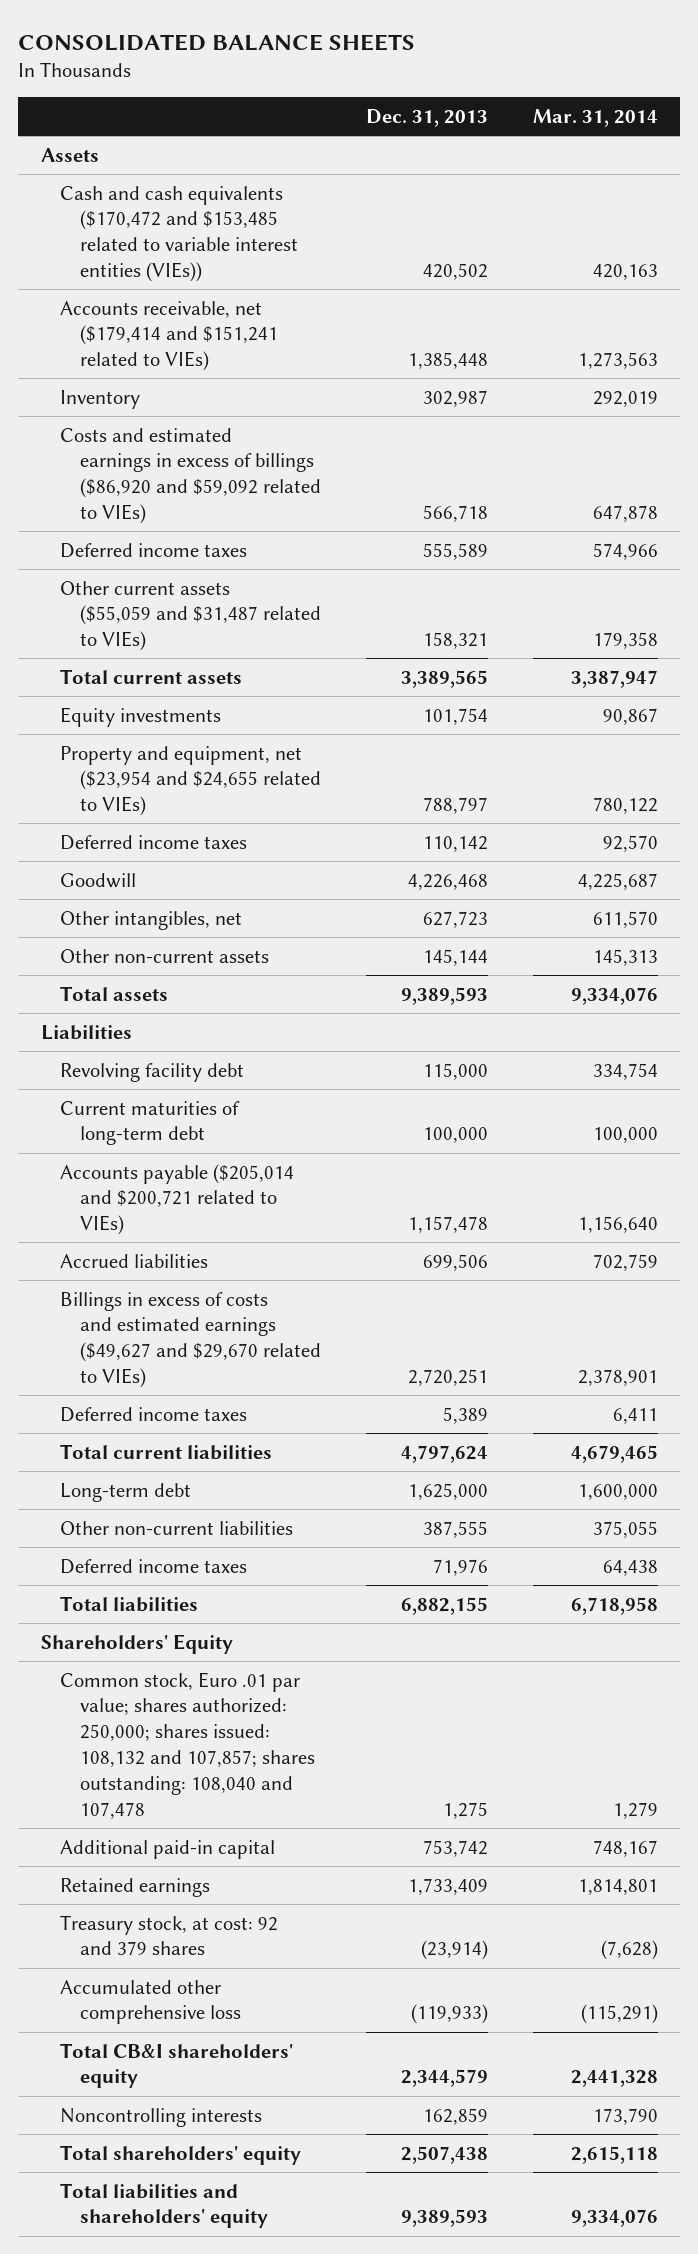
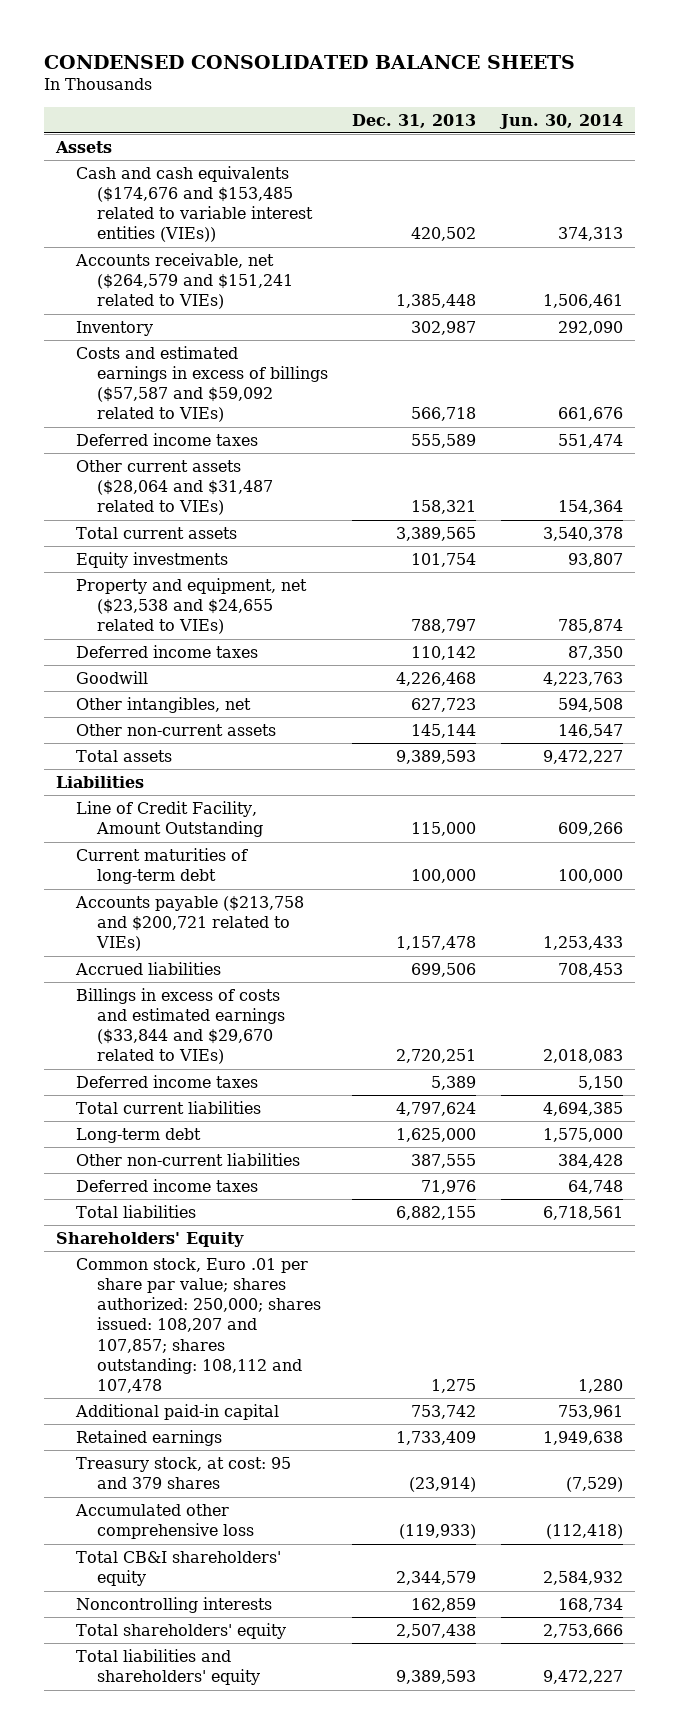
- CONSOLIDATED BALANCE SHEETS
+ CONDENSED CONSOLIDATED BALANCE SHEETS
- | Dec. 31, 2013 | Mar. 31, 2014
+ | Dec. 31, 2013 | Jun. 30, 2014
- Cash and cash equivalents ($170,472 and $153,485 related to variable interest entities (VIEs)) | 420,502 | 420,163
- Accounts receivable, net ($179,414 and $151,241 related to VIEs) | 1,385,448 | 1,273,563
+ Cash and cash equivalents ($174,676 and $153,485 related to variable interest entities (VIEs)) | 420,502 | 374,313
+ Accounts receivable, net ($264,579 and $151,241 related to VIEs) | 1,385,448 | 1,506,461
- Costs and estimated earnings in excess of billings ($86,920 and $59,092 related to VIEs) | 566,718 | 647,878
+ Costs and estimated earnings in excess of billings ($57,587 and $59,092 related to VIEs) | 566,718 | 661,676
- Other current assets ($55,059 and $31,487 related to VIEs) | 158,321 | 179,358
+ Other current assets ($28,064 and $31,487 related to VIEs) | 158,321 | 154,364
- Property and equipment, net ($23,954 and $24,655 related to VIEs) | 788,797 | 780,122
+ Property and equipment, net ($23,538 and $24,655 related to VIEs) | 788,797 | 785,874
- Revolving facility debt | 115,000 | 334,754
+ Line of Credit Facility, Amount Outstanding | 115,000 | 609,266
- Accounts payable ($205,014 and $200,721 related to VIEs) | 1,157,478 | 1,156,640
+ Accounts payable ($213,758 and $200,721 related to VIEs) | 1,157,478 | 1,253,433
- Billings in excess of costs and estimated earnings ($49,627 and $29,670 related to VIEs) | 2,720,251 | 2,378,901
+ Billings in excess of costs and estimated earnings ($33,844 and $29,670 related to VIEs) | 2,720,251 | 2,018,083
- Common stock, Euro .01 par value; shares authorized: 250,000; shares issued: 108,132 and 107,857; shares outstanding: 108,040 and 107,478 | 1,275 | 1,279
+ Common stock, Euro .01 per share par value; shares authorized: 250,000; shares issued: 108,207 and 107,857; shares outstanding: 108,112 and 107,478 | 1,275 | 1,280
- Treasury stock, at cost: 92 and 379 shares | (23,914) | (7,628)
+ Treasury stock, at cost: 95 and 379 shares | (23,914) | (7,529)

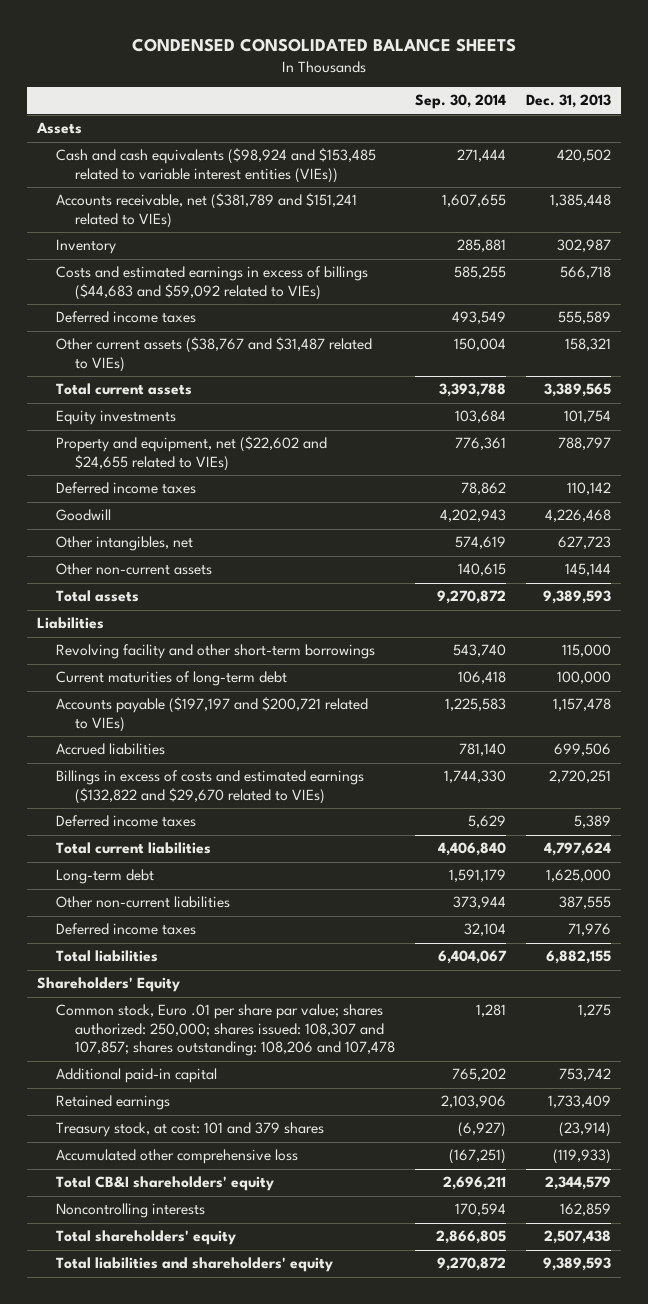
- | Dec. 31, 2013 | Jun. 30, 2014
+ | Sep. 30, 2014 | Dec. 31, 2013
- Cash and cash equivalents ($174,676 and $153,485 related to variable interest entities (VIEs)) | 420,502 | 374,313
- Accounts receivable, net ($264,579 and $151,241 related to VIEs) | 1,385,448 | 1,506,461
+ Cash and cash equivalents ($98,924 and $153,485 related to variable interest entities (VIEs)) | 271,444 | 420,502
+ Accounts receivable, net ($381,789 and $151,241 related to VIEs) | 1,607,655 | 1,385,448
- Costs and estimated earnings in excess of billings ($57,587 and $59,092 related to VIEs) | 566,718 | 661,676
+ Costs and estimated earnings in excess of billings ($44,683 and $59,092 related to VIEs) | 585,255 | 566,718
- Other current assets ($28,064 and $31,487 related to VIEs) | 158,321 | 154,364
+ Other current assets ($38,767 and $31,487 related to VIEs) | 150,004 | 158,321
- Property and equipment, net ($23,538 and $24,655 related to VIEs) | 788,797 | 785,874
+ Property and equipment, net ($22,602 and $24,655 related to VIEs) | 776,361 | 788,797
- Line of Credit Facility, Amount Outstanding | 115,000 | 609,266
+ Revolving facility and other short-term borrowings | 543,740 | 115,000
- Accounts payable ($213,758 and $200,721 related to VIEs) | 1,157,478 | 1,253,433
+ Accounts payable ($197,197 and $200,721 related to VIEs) | 1,225,583 | 1,157,478
- Billings in excess of costs and estimated earnings ($33,844 and $29,670 related to VIEs) | 2,720,251 | 2,018,083
+ Billings in excess of costs and estimated earnings ($132,822 and $29,670 related to VIEs) | 1,744,330 | 2,720,251
- Common stock, Euro .01 per share par value; shares authorized: 250,000; shares issued: 108,207 and 107,857; shares outstanding: 108,112 and 107,478 | 1,275 | 1,280
+ Common stock, Euro .01 per share par value; shares authorized: 250,000; shares issued: 108,307 and 107,857; shares outstanding: 108,206 and 107,478 | 1,281 | 1,275
- Treasury stock, at cost: 95 and 379 shares | (23,914) | (7,529)
+ Treasury stock, at cost: 101 and 379 shares | (6,927) | (23,914)

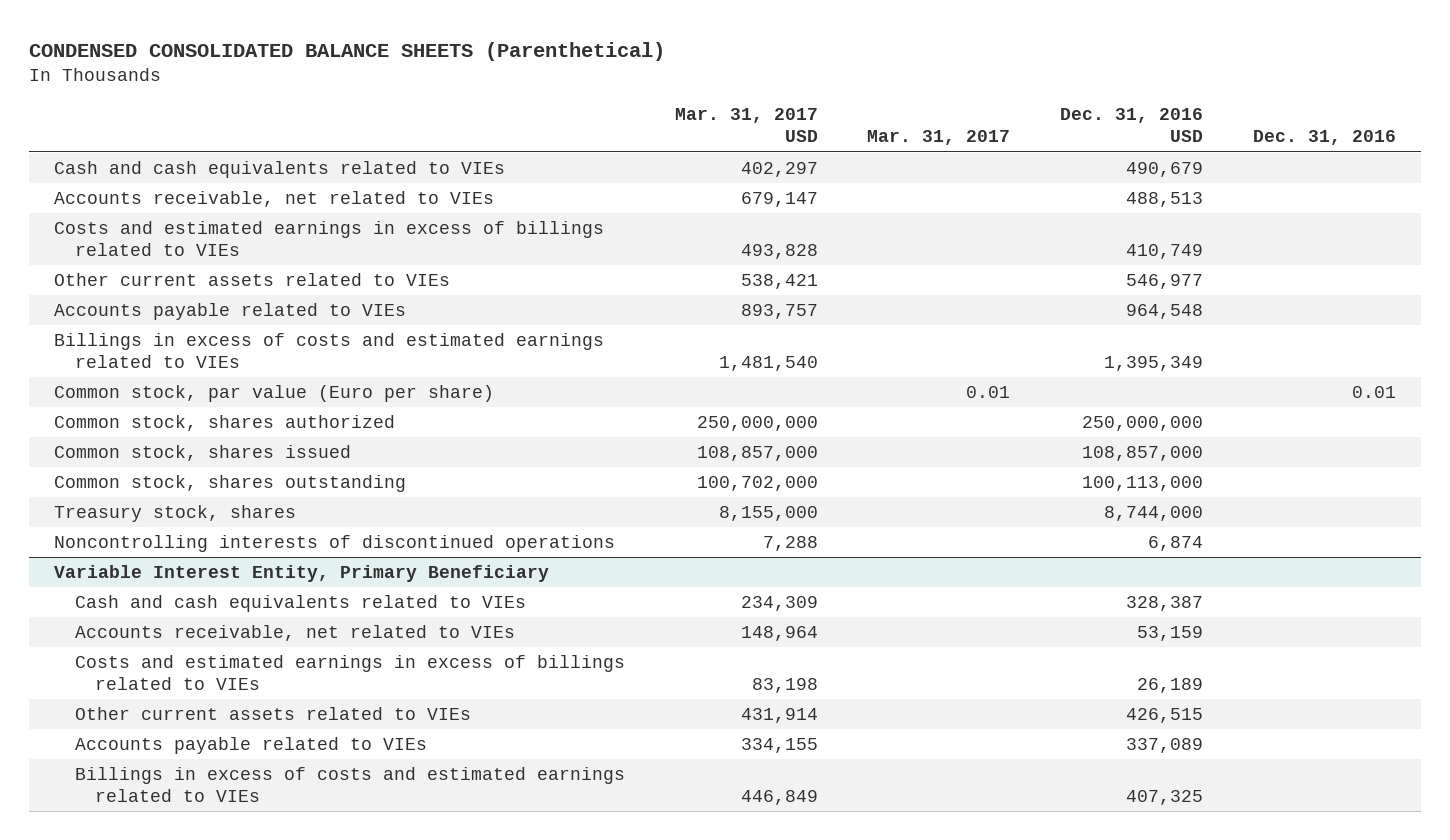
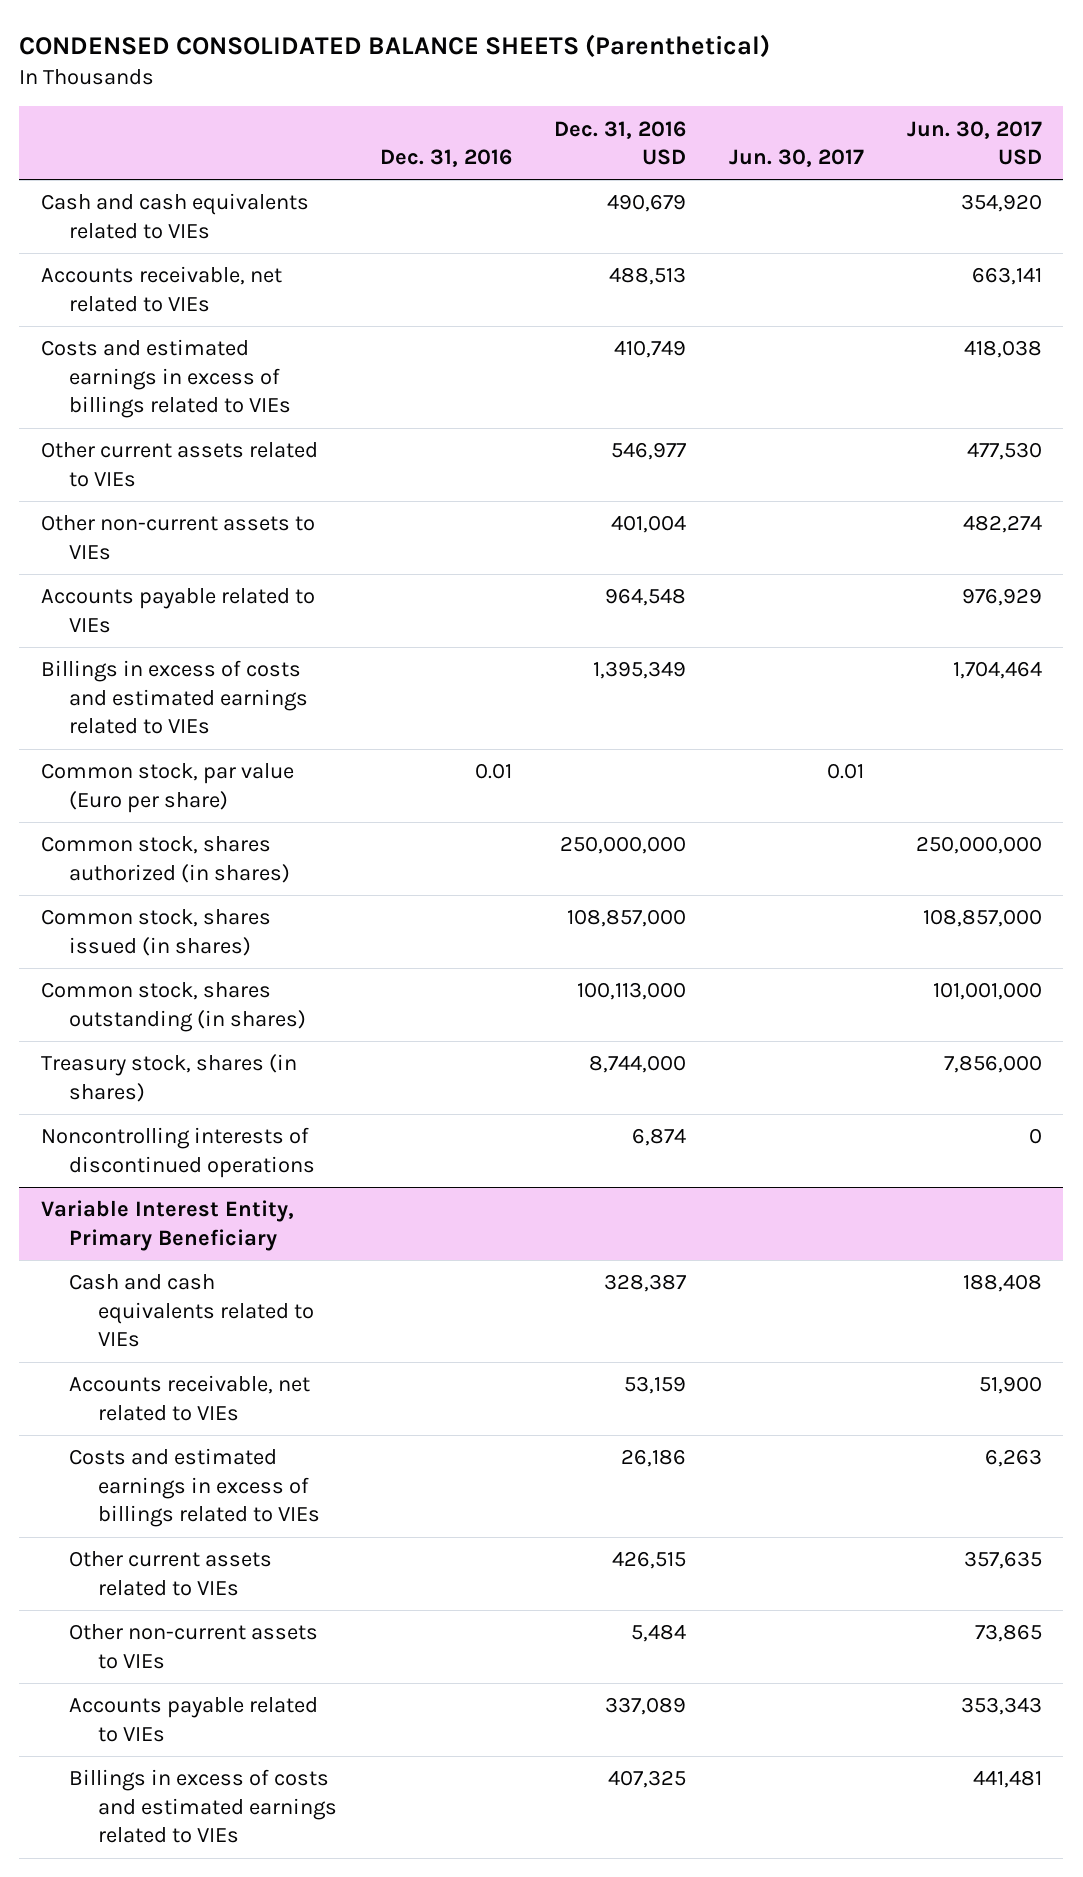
- | Mar. 31, 2017 USD | Mar. 31, 2017 | Dec. 31, 2016 USD | Dec. 31, 2016
+ | Dec. 31, 2016 | Dec. 31, 2016 USD | Jun. 30, 2017 | Jun. 30, 2017 USD
+ Other non-current assets to VIEs | | 401,004 | | 482,274
- Common stock, shares authorized | 250,000,000 | | 250,000,000 |
- Common stock, shares issued | 108,857,000 | | 108,857,000 |
- Common stock, shares outstanding | 100,702,000 | | 100,113,000 |
- Treasury stock, shares | 8,155,000 | | 8,744,000 |
+ Common stock, shares authorized (in shares) | | 250,000,000 | | 250,000,000
+ Common stock, shares issued (in shares) | | 108,857,000 | | 108,857,000
+ Common stock, shares outstanding (in shares) | | 100,113,000 | | 101,001,000
+ Treasury stock, shares (in shares) | | 8,744,000 | | 7,856,000
@ Variable Interest Entity, Primary Beneficiary
- Costs and estimated earnings in excess of billings related to VIEs | 83,198 | | 26,189 |
+ Costs and estimated earnings in excess of billings related to VIEs | | 26,186 | | 6,263
+ Other non-current assets to VIEs | | 5,484 | | 73,865

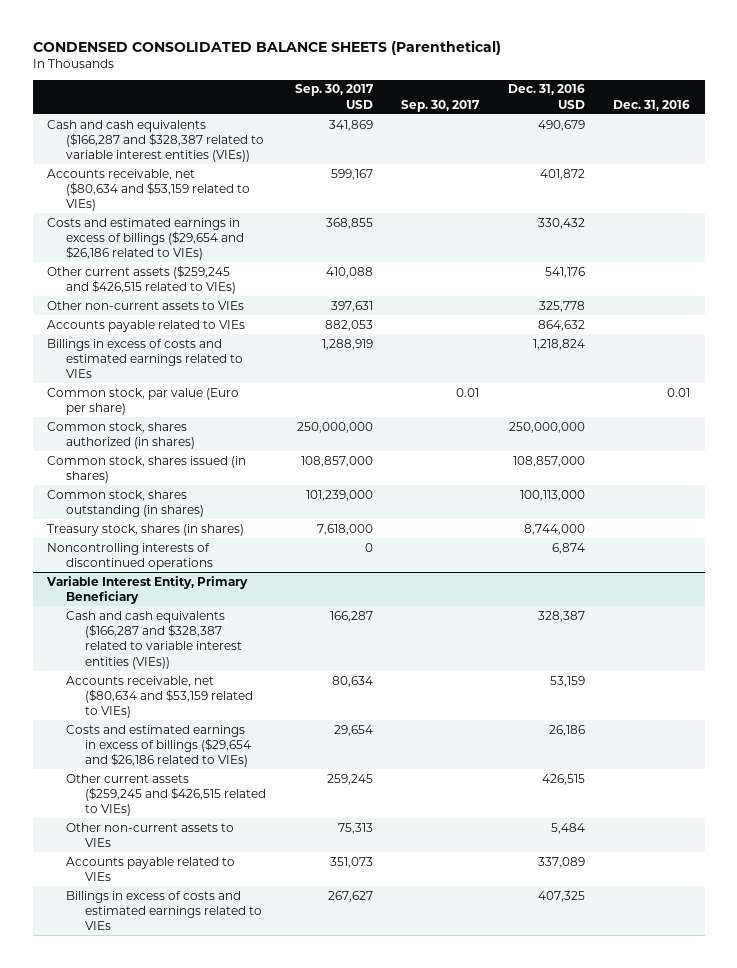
- | Dec. 31, 2016 | Dec. 31, 2016 USD | Jun. 30, 2017 | Jun. 30, 2017 USD
+ | Sep. 30, 2017 USD | Sep. 30, 2017 | Dec. 31, 2016 USD | Dec. 31, 2016
- Cash and cash equivalents related to VIEs | | 490,679 | | 354,920
- Accounts receivable, net related to VIEs | | 488,513 | | 663,141
- Costs and estimated earnings in excess of billings related to VIEs | | 410,749 | | 418,038
- Other current assets related to VIEs | | 546,977 | | 477,530
- Other non-current assets to VIEs | | 401,004 | | 482,274
- Accounts payable related to VIEs | | 964,548 | | 976,929
- Billings in excess of costs and estimated earnings related to VIEs | | 1,395,349 | | 1,704,464
+ Cash and cash equivalents ($166,287 and $328,387 related to variable interest entities (VIEs)) | 341,869 | | 490,679 |
+ Accounts receivable, net ($80,634 and $53,159 related to VIEs) | 599,167 | | 401,872 |
+ Costs and estimated earnings in excess of billings ($29,654 and $26,186 related to VIEs) | 368,855 | | 330,432 |
+ Other current assets ($259,245 and $426,515 related to VIEs) | 410,088 | | 541,176 |
+ Other non-current assets to VIEs | 397,631 | | 325,778 |
+ Accounts payable related to VIEs | 882,053 | | 864,632 |
+ Billings in excess of costs and estimated earnings related to VIEs | 1,288,919 | | 1,218,824 |
@ Variable Interest Entity, Primary Beneficiary
- Cash and cash equivalents related to VIEs | | 328,387 | | 188,408
- Accounts receivable, net related to VIEs | | 53,159 | | 51,900
- Costs and estimated earnings in excess of billings related to VIEs | | 26,186 | | 6,263
- Other current assets related to VIEs | | 426,515 | | 357,635
+ Cash and cash equivalents ($166,287 and $328,387 related to variable interest entities (VIEs)) | 166,287 | | 328,387 |
+ Accounts receivable, net ($80,634 and $53,159 related to VIEs) | 80,634 | | 53,159 |
+ Costs and estimated earnings in excess of billings ($29,654 and $26,186 related to VIEs) | 29,654 | | 26,186 |
+ Other current assets ($259,245 and $426,515 related to VIEs) | 259,245 | | 426,515 |

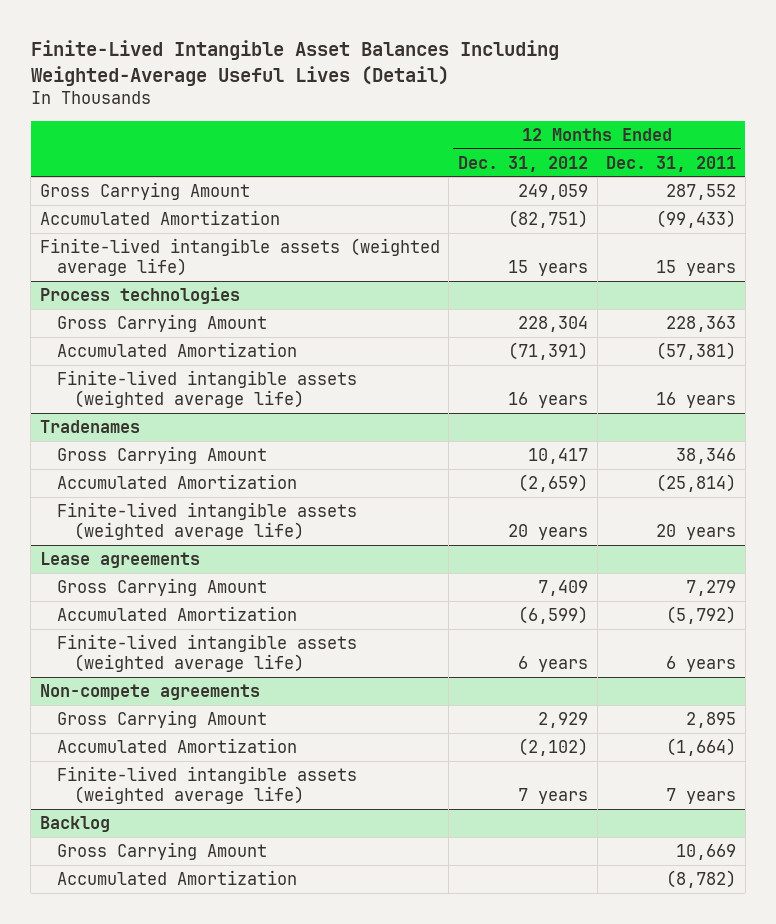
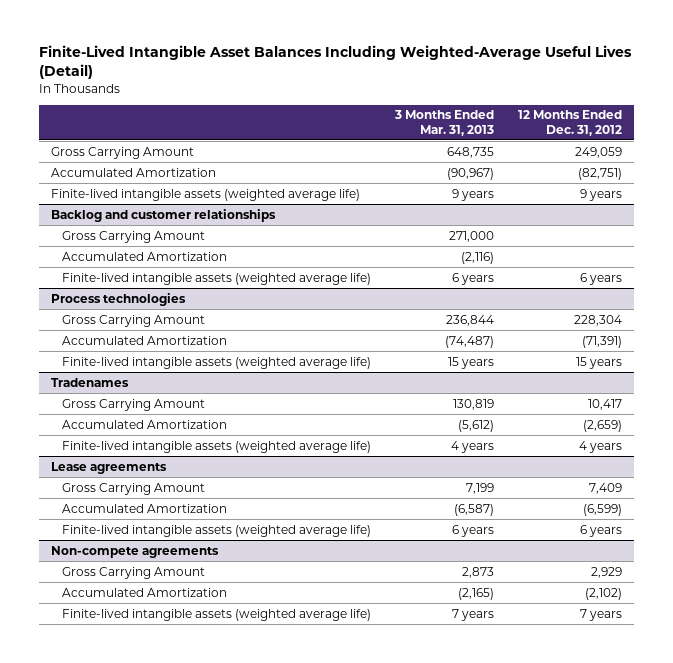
- | 12 Months Ended Dec. 31, 2012 | 12 Months Ended Dec. 31, 2011
+ | 3 Months Ended Mar. 31, 2013 | 12 Months Ended Dec. 31, 2012
- Finite-lived intangible assets (weighted average life) | 15 years | 15 years
+ Finite-lived intangible assets (weighted average life) | 9 years | 9 years
+ Backlog and customer relationships
+ Gross Carrying Amount | 271,000 |
+ Accumulated Amortization | (2,116) |
+ Finite-lived intangible assets (weighted average life) | 6 years | 6 years
@ Process technologies
- Finite-lived intangible assets (weighted average life) | 16 years | 16 years
+ Finite-lived intangible assets (weighted average life) | 15 years | 15 years
@ Tradenames
- Finite-lived intangible assets (weighted average life) | 20 years | 20 years
+ Finite-lived intangible assets (weighted average life) | 4 years | 4 years
- Backlog
- Gross Carrying Amount | | 10,669
- Accumulated Amortization | | (8,782)

